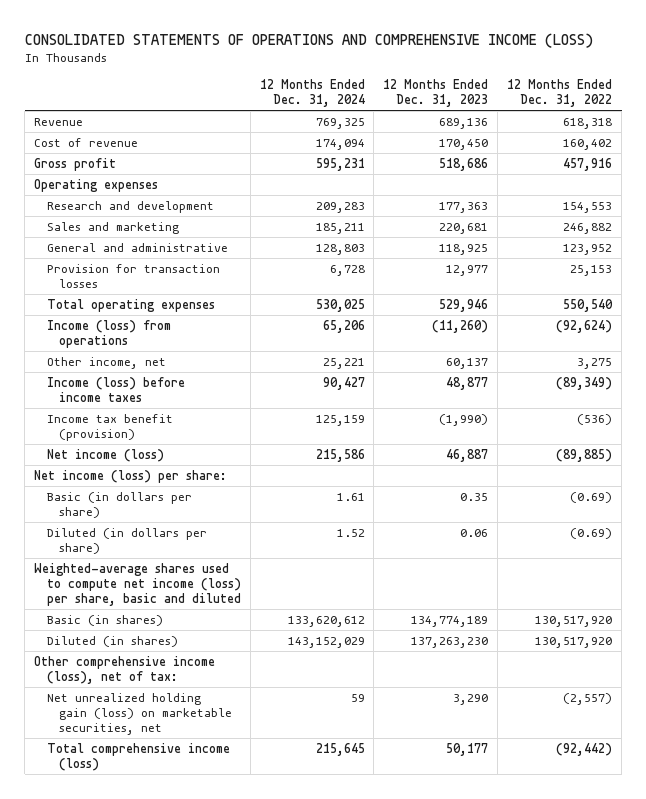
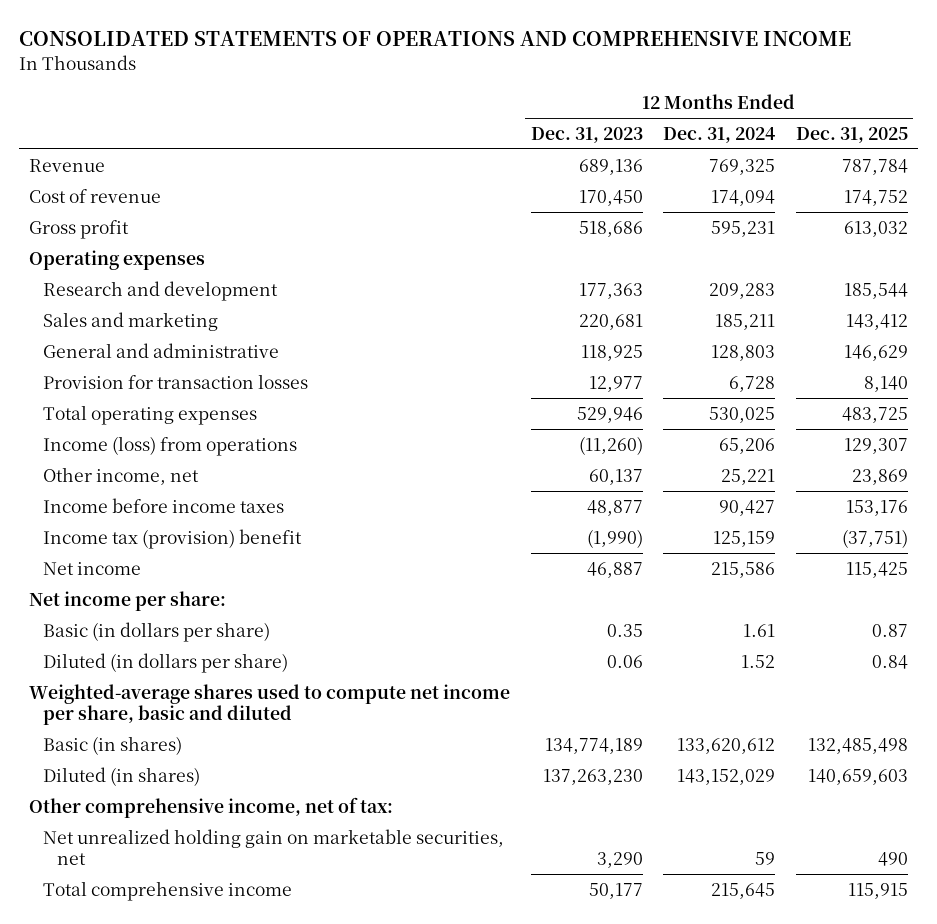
- CONSOLIDATED STATEMENTS OF OPERATIONS AND COMPREHENSIVE INCOME (LOSS)
+ CONSOLIDATED STATEMENTS OF OPERATIONS AND COMPREHENSIVE INCOME
- | 12 Months Ended Dec. 31, 2024 | 12 Months Ended Dec. 31, 2023 | 12 Months Ended Dec. 31, 2022
+ | 12 Months Ended Dec. 31, 2023 | 12 Months Ended Dec. 31, 2024 | 12 Months Ended Dec. 31, 2025
- Income (loss) before income taxes | 90,427 | 48,877 | (89,349)
- Income tax benefit (provision) | 125,159 | (1,990) | (536)
- Net income (loss) | 215,586 | 46,887 | (89,885)
- Net income (loss) per share:
+ Income before income taxes | 48,877 | 90,427 | 153,176
+ Income tax (provision) benefit | (1,990) | 125,159 | (37,751)
+ Net income | 46,887 | 215,586 | 115,425
+ Net income per share:
- Weighted-average shares used to compute net income (loss) per share, basic and diluted
+ Weighted-average shares used to compute net income per share, basic and diluted
- Other comprehensive income (loss), net of tax:
- Net unrealized holding gain (loss) on marketable securities, net | 59 | 3,290 | (2,557)
- Total comprehensive income (loss) | 215,645 | 50,177 | (92,442)
+ Other comprehensive income, net of tax:
+ Net unrealized holding gain on marketable securities, net | 3,290 | 59 | 490
+ Total comprehensive income | 50,177 | 215,645 | 115,915

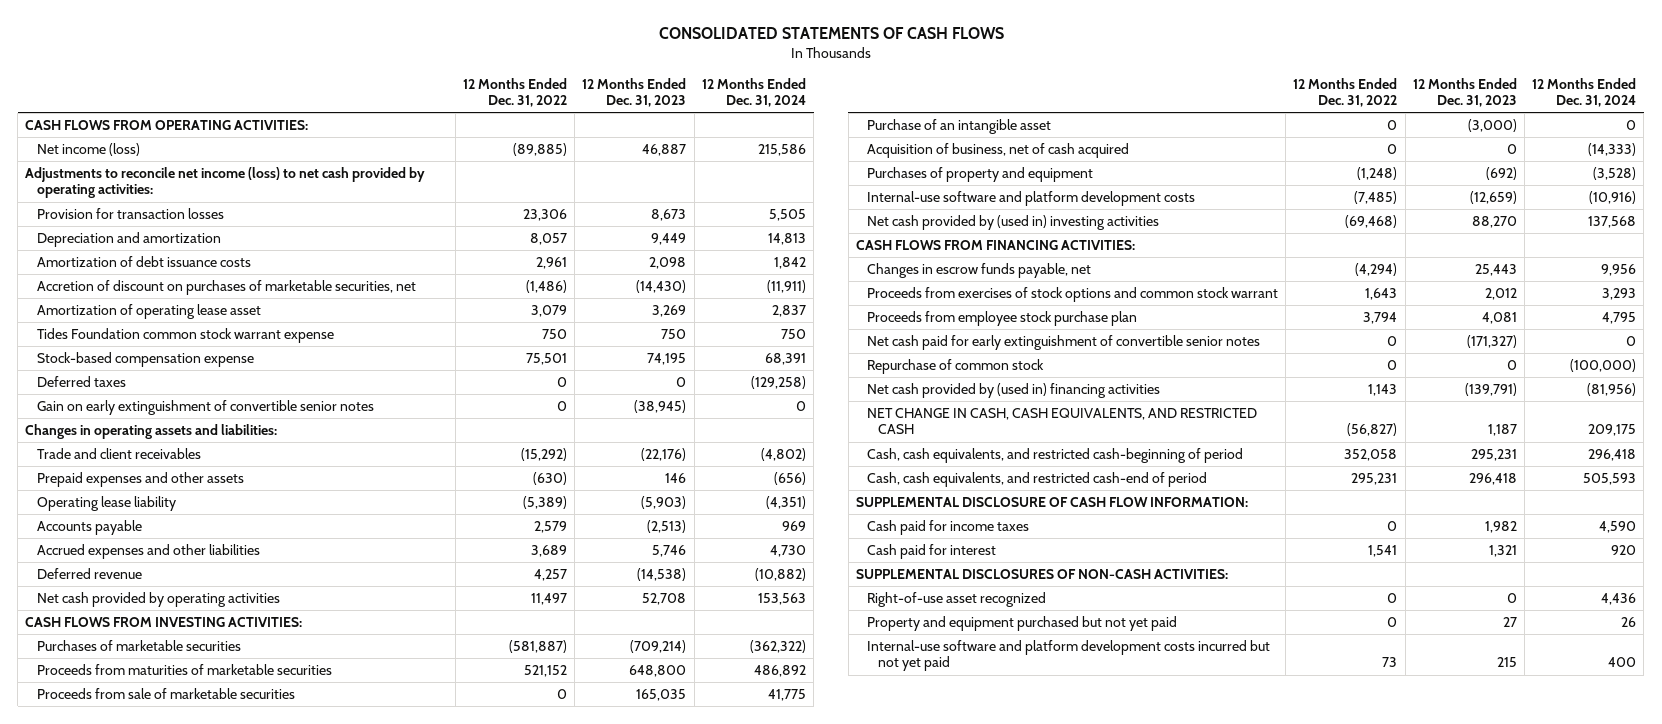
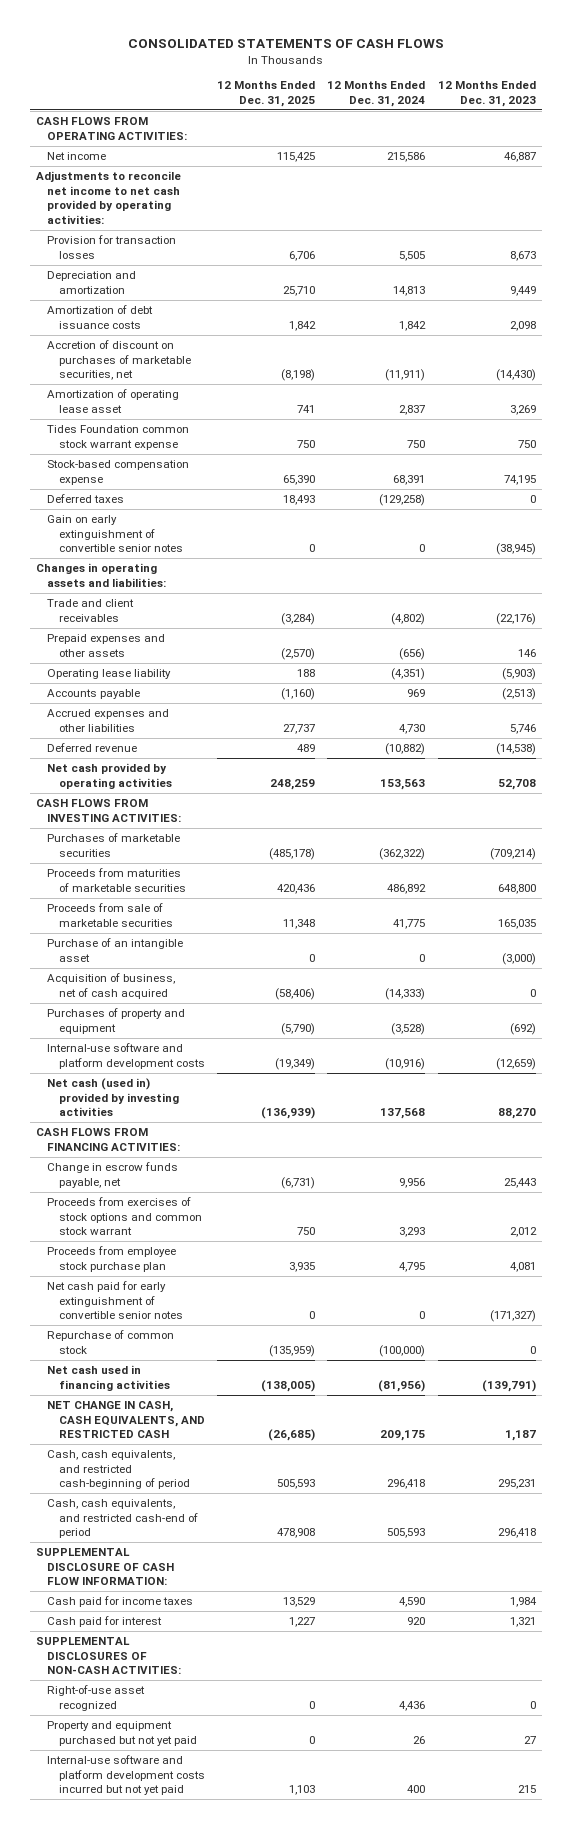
- | 12 Months Ended Dec. 31, 2022 | 12 Months Ended Dec. 31, 2023 | 12 Months Ended Dec. 31, 2024
+ | 12 Months Ended Dec. 31, 2025 | 12 Months Ended Dec. 31, 2024 | 12 Months Ended Dec. 31, 2023
- Net income (loss) | (89,885) | 46,887 | 215,586
- Adjustments to reconcile net income (loss) to net cash provided by operating activities:
+ Net income | 115,425 | 215,586 | 46,887
+ Adjustments to reconcile net income to net cash provided by operating activities:
- Net cash provided by (used in) investing activities | (69,468) | 88,270 | 137,568
+ Net cash (used in) provided by investing activities | (136,939) | 137,568 | 88,270
- Changes in escrow funds payable, net | (4,294) | 25,443 | 9,956
+ Change in escrow funds payable, net | (6,731) | 9,956 | 25,443
- Net cash provided by (used in) financing activities | 1,143 | (139,791) | (81,956)
+ Net cash used in financing activities | (138,005) | (81,956) | (139,791)
- Cash paid for income taxes | 0 | 1,982 | 4,590
+ Cash paid for income taxes | 13,529 | 4,590 | 1,984

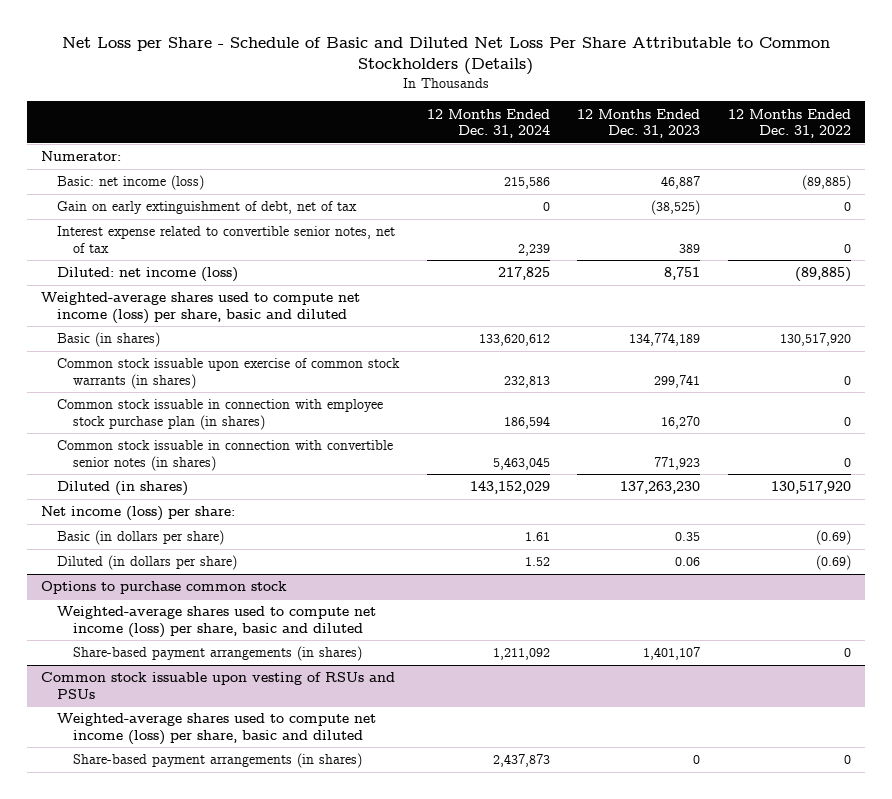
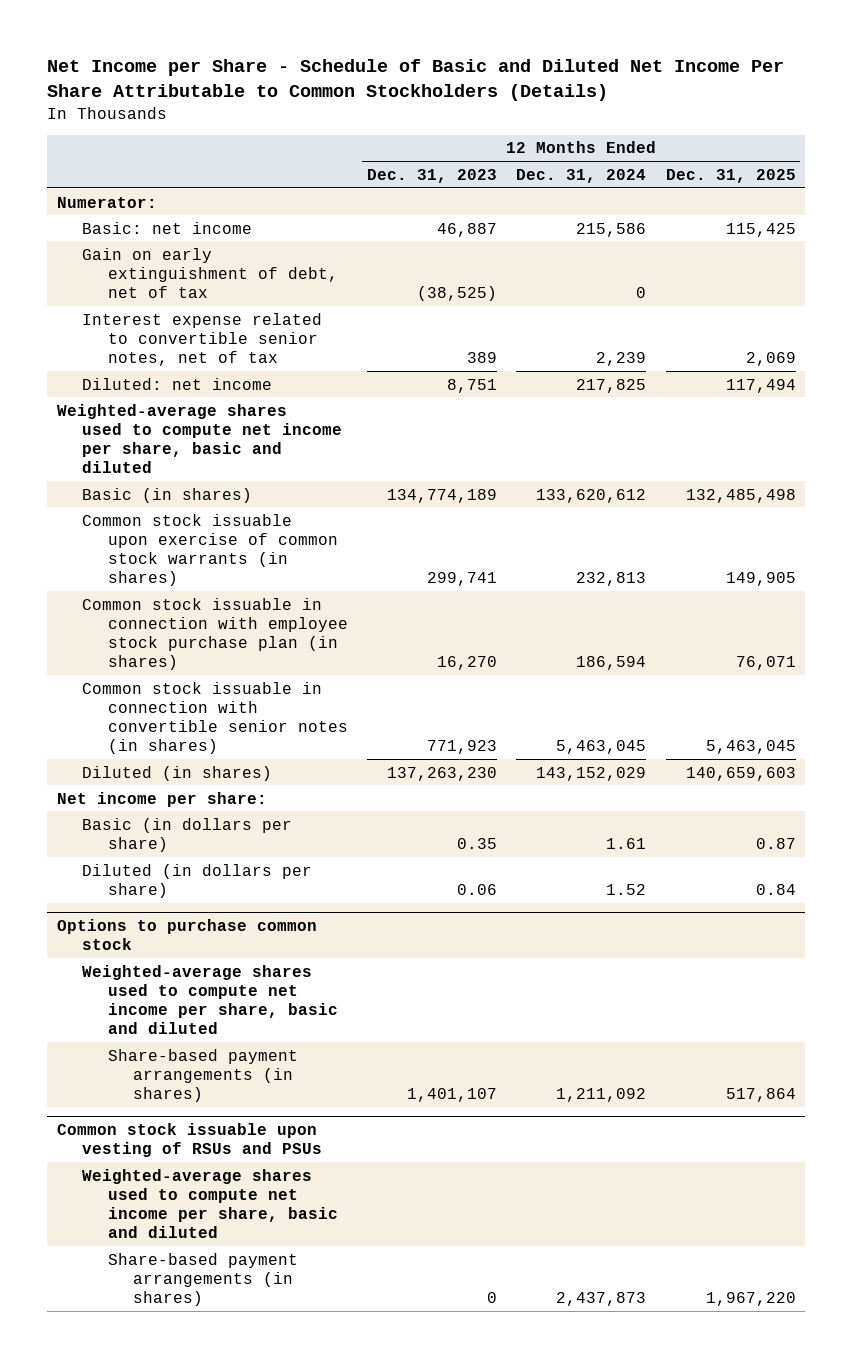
- Net Loss per Share - Schedule of Basic and Diluted Net Loss Per Share Attributable to Common Stockholders (Details)
+ Net Income per Share - Schedule of Basic and Diluted Net Income Per Share Attributable to Common Stockholders (Details)
- | 12 Months Ended Dec. 31, 2024 | 12 Months Ended Dec. 31, 2023 | 12 Months Ended Dec. 31, 2022
+ | 12 Months Ended Dec. 31, 2023 | 12 Months Ended Dec. 31, 2024 | 12 Months Ended Dec. 31, 2025
- Basic: net income (loss) | 215,586 | 46,887 | (89,885)
+ Basic: net income | 46,887 | 215,586 | 115,425
- Diluted: net income (loss) | 217,825 | 8,751 | (89,885)
- Weighted-average shares used to compute net income (loss) per share, basic and diluted
+ Diluted: net income | 8,751 | 217,825 | 117,494
+ Weighted-average shares used to compute net income per share, basic and diluted
- Net income (loss) per share:
+ Net income per share:
@ Options to purchase common stock
- Weighted-average shares used to compute net income (loss) per share, basic and diluted
+ Weighted-average shares used to compute net income per share, basic and diluted
@ Common stock issuable upon vesting of RSUs and PSUs
- Weighted-average shares used to compute net income (loss) per share, basic and diluted
+ Weighted-average shares used to compute net income per share, basic and diluted

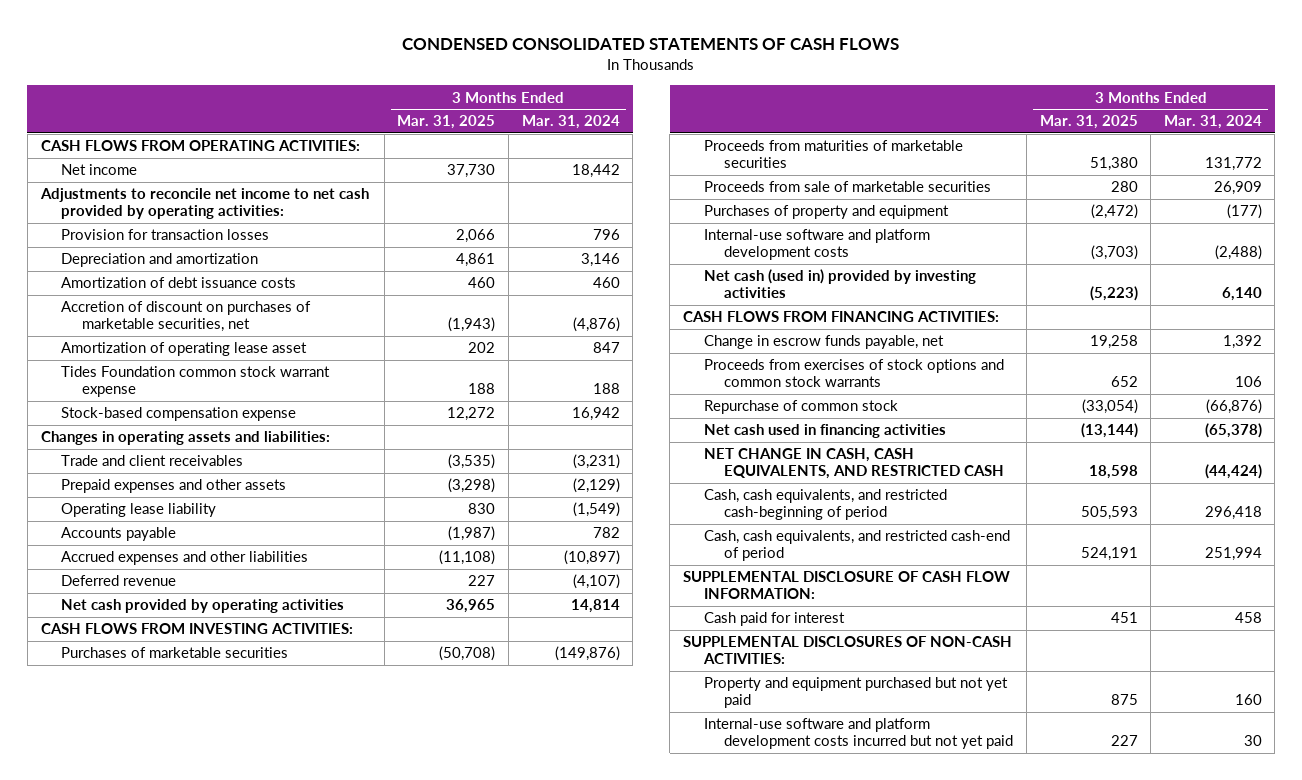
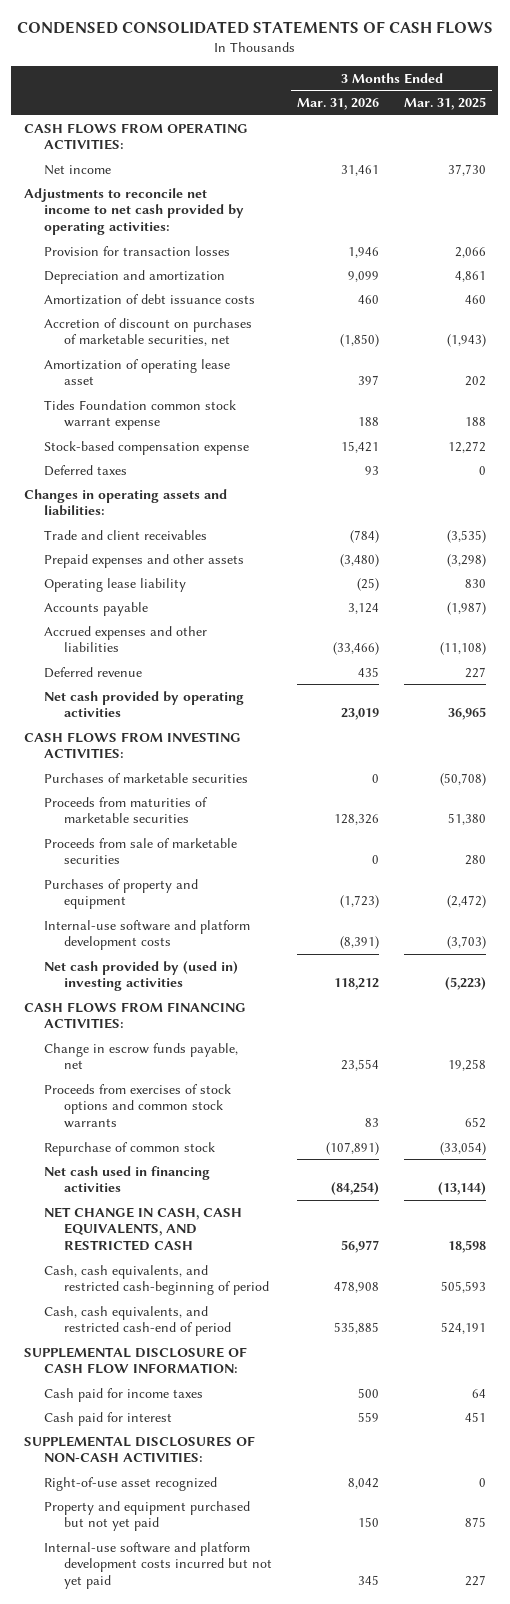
- | 3 Months Ended Mar. 31, 2025 | 3 Months Ended Mar. 31, 2024
+ | 3 Months Ended Mar. 31, 2026 | 3 Months Ended Mar. 31, 2025
+ Deferred taxes | 93 | 0
- Net cash (used in) provided by investing activities | (5,223) | 6,140
+ Net cash provided by (used in) investing activities | 118,212 | (5,223)
+ Cash paid for income taxes | 500 | 64
+ Right-of-use asset recognized | 8,042 | 0

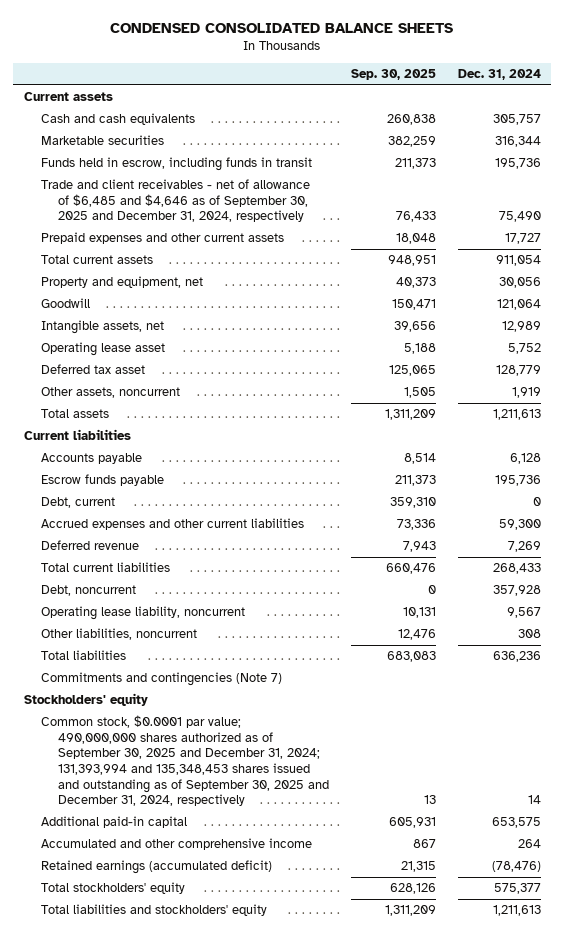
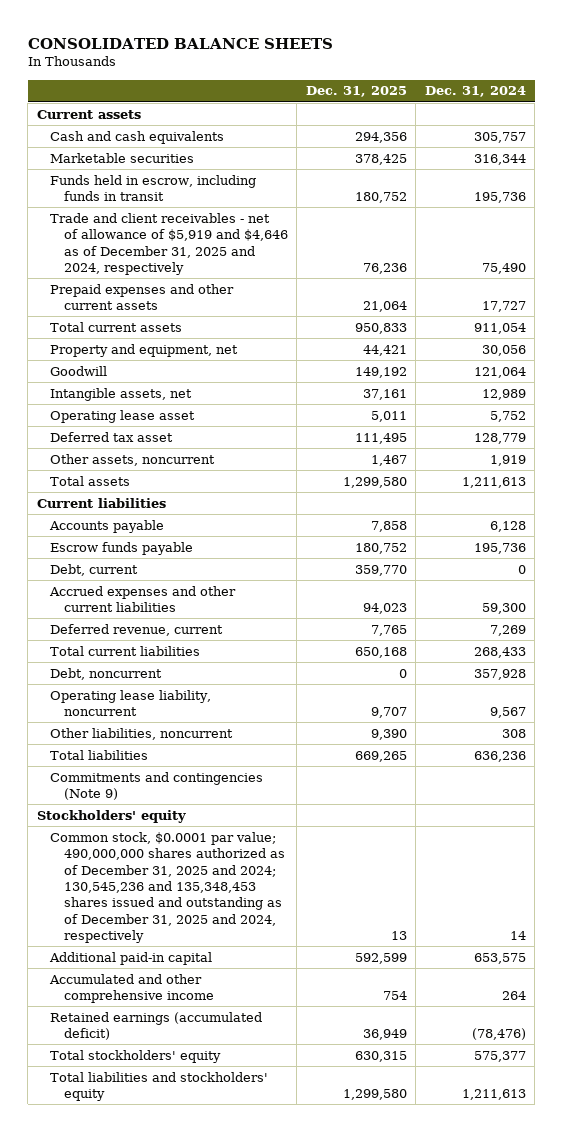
- CONDENSED CONSOLIDATED BALANCE SHEETS
+ CONSOLIDATED BALANCE SHEETS
- | Sep. 30, 2025 | Dec. 31, 2024
+ | Dec. 31, 2025 | Dec. 31, 2024
- Trade and client receivables - net of allowance of $6,485 and $4,646 as of September 30, 2025 and December 31, 2024, respectively | 76,433 | 75,490
+ Trade and client receivables - net of allowance of $5,919 and $4,646 as of December 31, 2025 and 2024, respectively | 76,236 | 75,490
- Deferred revenue | 7,943 | 7,269
+ Deferred revenue, current | 7,765 | 7,269
- Commitments and contingencies (Note 7)
+ Commitments and contingencies (Note 9)
- Common stock, $0.0001 par value; 490,000,000 shares authorized as of September 30, 2025 and December 31, 2024; 131,393,994 and 135,348,453 shares issued and outstanding as of September 30, 2025 and December 31, 2024, respectively | 13 | 14
+ Common stock, $0.0001 par value; 490,000,000 shares authorized as of December 31, 2025 and 2024; 130,545,236 and 135,348,453 shares issued and outstanding as of December 31, 2025 and 2024, respectively | 13 | 14

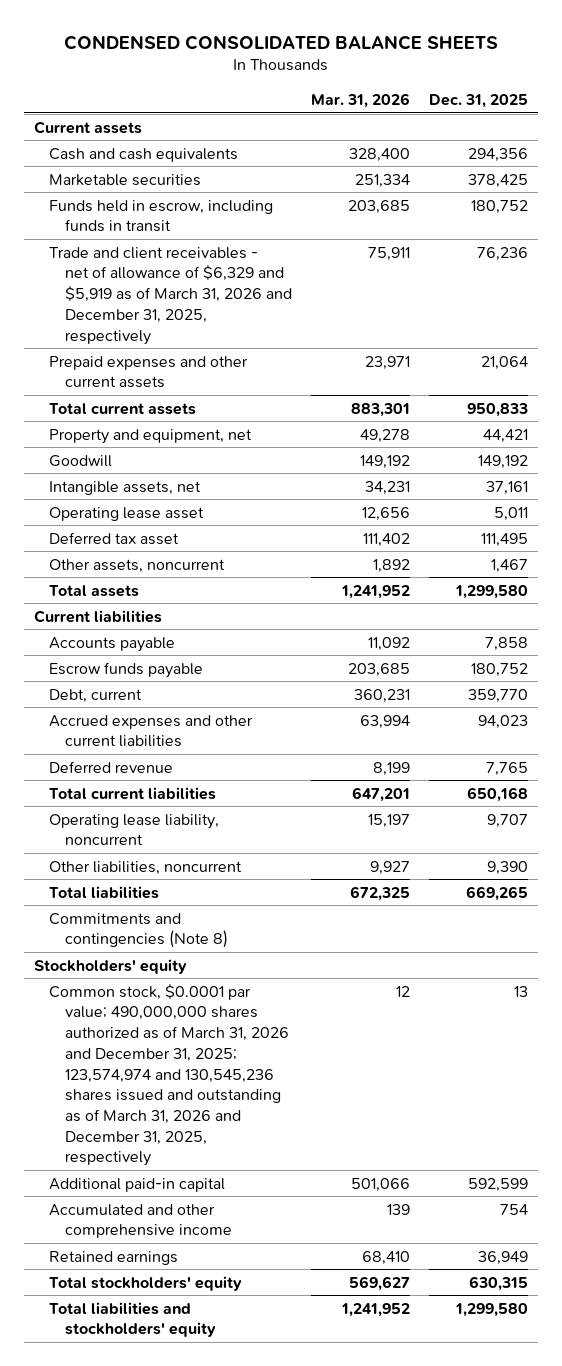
- CONSOLIDATED BALANCE SHEETS
+ CONDENSED CONSOLIDATED BALANCE SHEETS
- | Dec. 31, 2025 | Dec. 31, 2024
+ | Mar. 31, 2026 | Dec. 31, 2025
- Trade and client receivables - net of allowance of $5,919 and $4,646 as of December 31, 2025 and 2024, respectively | 76,236 | 75,490
+ Trade and client receivables - net of allowance of $6,329 and $5,919 as of March 31, 2026 and December 31, 2025, respectively | 75,911 | 76,236
- Deferred revenue, current | 7,765 | 7,269
+ Deferred revenue | 8,199 | 7,765
- Debt, noncurrent | 0 | 357,928
- Commitments and contingencies (Note 9)
+ Commitments and contingencies (Note 8)
- Common stock, $0.0001 par value; 490,000,000 shares authorized as of December 31, 2025 and 2024; 130,545,236 and 135,348,453 shares issued and outstanding as of December 31, 2025 and 2024, respectively | 13 | 14
+ Common stock, $0.0001 par value; 490,000,000 shares authorized as of March 31, 2026 and December 31, 2025; 123,574,974 and 130,545,236 shares issued and outstanding as of March 31, 2026 and December 31, 2025, respectively | 12 | 13
- Retained earnings (accumulated deficit) | 36,949 | (78,476)
+ Retained earnings | 68,410 | 36,949

